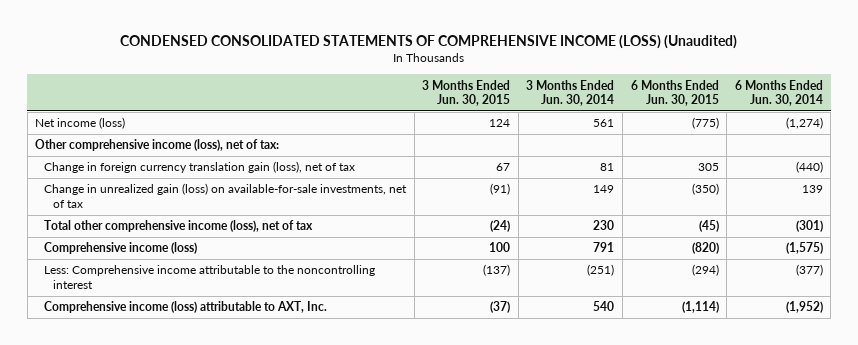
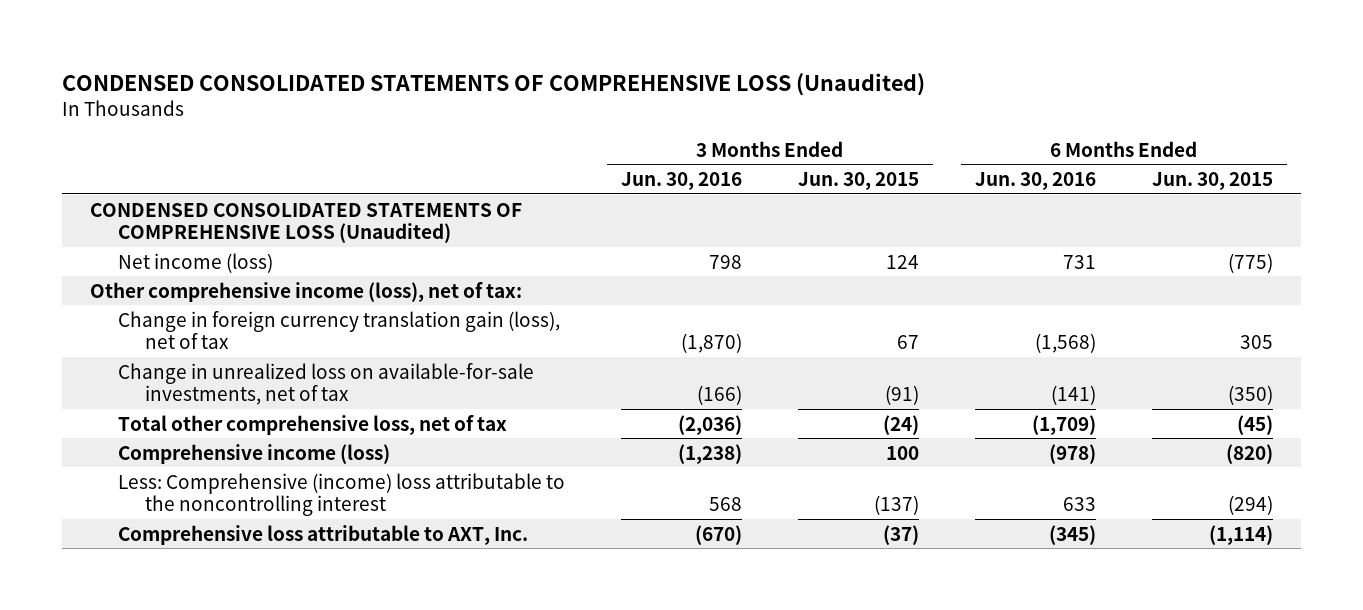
- CONDENSED CONSOLIDATED STATEMENTS OF COMPREHENSIVE INCOME (LOSS) (Unaudited)
+ CONDENSED CONSOLIDATED STATEMENTS OF COMPREHENSIVE LOSS (Unaudited)
- | 3 Months Ended Jun. 30, 2015 | 3 Months Ended Jun. 30, 2014 | 6 Months Ended Jun. 30, 2015 | 6 Months Ended Jun. 30, 2014
+ | 3 Months Ended Jun. 30, 2016 | 3 Months Ended Jun. 30, 2015 | 6 Months Ended Jun. 30, 2016 | 6 Months Ended Jun. 30, 2015
+ CONDENSED CONSOLIDATED STATEMENTS OF COMPREHENSIVE LOSS (Unaudited)
- Change in unrealized gain (loss) on available-for-sale investments, net of tax | (91) | 149 | (350) | 139
- Total other comprehensive income (loss), net of tax | (24) | 230 | (45) | (301)
+ Change in unrealized loss on available-for-sale investments, net of tax | (166) | (91) | (141) | (350)
+ Total other comprehensive loss, net of tax | (2,036) | (24) | (1,709) | (45)
- Less: Comprehensive income attributable to the noncontrolling interest | (137) | (251) | (294) | (377)
- Comprehensive income (loss) attributable to AXT, Inc. | (37) | 540 | (1,114) | (1,952)
+ Less: Comprehensive (income) loss attributable to the noncontrolling interest | 568 | (137) | 633 | (294)
+ Comprehensive loss attributable to AXT, Inc. | (670) | (37) | (345) | (1,114)

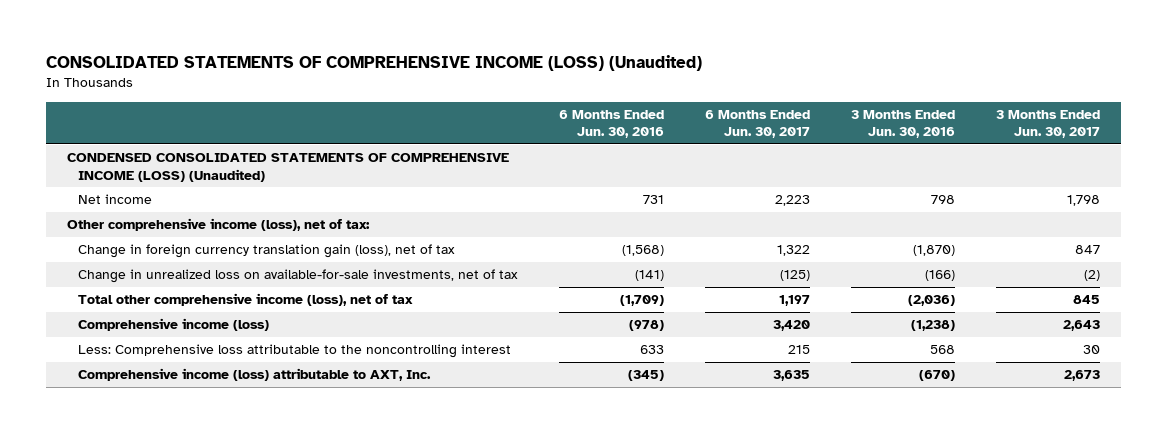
- CONDENSED CONSOLIDATED STATEMENTS OF COMPREHENSIVE LOSS (Unaudited)
+ CONSOLIDATED STATEMENTS OF COMPREHENSIVE INCOME (LOSS) (Unaudited)
- | 3 Months Ended Jun. 30, 2016 | 3 Months Ended Jun. 30, 2015 | 6 Months Ended Jun. 30, 2016 | 6 Months Ended Jun. 30, 2015
+ | 6 Months Ended Jun. 30, 2016 | 6 Months Ended Jun. 30, 2017 | 3 Months Ended Jun. 30, 2016 | 3 Months Ended Jun. 30, 2017
- CONDENSED CONSOLIDATED STATEMENTS OF COMPREHENSIVE LOSS (Unaudited)
- Net income (loss) | 798 | 124 | 731 | (775)
+ CONDENSED CONSOLIDATED STATEMENTS OF COMPREHENSIVE INCOME (LOSS) (Unaudited)
+ Net income | 731 | 2,223 | 798 | 1,798
- Total other comprehensive loss, net of tax | (2,036) | (24) | (1,709) | (45)
+ Total other comprehensive income (loss), net of tax | (1,709) | 1,197 | (2,036) | 845
- Less: Comprehensive (income) loss attributable to the noncontrolling interest | 568 | (137) | 633 | (294)
- Comprehensive loss attributable to AXT, Inc. | (670) | (37) | (345) | (1,114)
+ Less: Comprehensive loss attributable to the noncontrolling interest | 633 | 215 | 568 | 30
+ Comprehensive income (loss) attributable to AXT, Inc. | (345) | 3,635 | (670) | 2,673

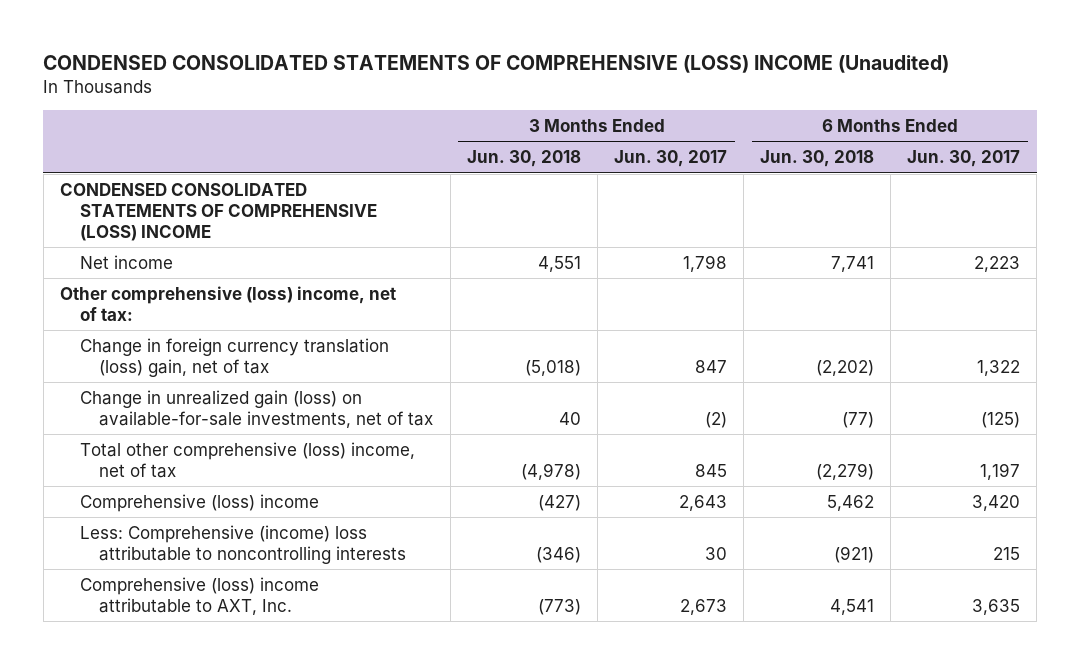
- CONSOLIDATED STATEMENTS OF COMPREHENSIVE INCOME (LOSS) (Unaudited)
+ CONDENSED CONSOLIDATED STATEMENTS OF COMPREHENSIVE (LOSS) INCOME (Unaudited)
- | 6 Months Ended Jun. 30, 2016 | 6 Months Ended Jun. 30, 2017 | 3 Months Ended Jun. 30, 2016 | 3 Months Ended Jun. 30, 2017
+ | 3 Months Ended Jun. 30, 2018 | 3 Months Ended Jun. 30, 2017 | 6 Months Ended Jun. 30, 2018 | 6 Months Ended Jun. 30, 2017
- CONDENSED CONSOLIDATED STATEMENTS OF COMPREHENSIVE INCOME (LOSS) (Unaudited)
+ CONDENSED CONSOLIDATED STATEMENTS OF COMPREHENSIVE (LOSS) INCOME
- Other comprehensive income (loss), net of tax:
- Change in foreign currency translation gain (loss), net of tax | (1,568) | 1,322 | (1,870) | 847
- Change in unrealized loss on available-for-sale investments, net of tax | (141) | (125) | (166) | (2)
- Total other comprehensive income (loss), net of tax | (1,709) | 1,197 | (2,036) | 845
- Comprehensive income (loss) | (978) | 3,420 | (1,238) | 2,643
- Less: Comprehensive loss attributable to the noncontrolling interest | 633 | 215 | 568 | 30
- Comprehensive income (loss) attributable to AXT, Inc. | (345) | 3,635 | (670) | 2,673
+ Other comprehensive (loss) income, net of tax:
+ Change in foreign currency translation (loss) gain, net of tax | (5,018) | 847 | (2,202) | 1,322
+ Change in unrealized gain (loss) on available-for-sale investments, net of tax | 40 | (2) | (77) | (125)
+ Total other comprehensive (loss) income, net of tax | (4,978) | 845 | (2,279) | 1,197
+ Comprehensive (loss) income | (427) | 2,643 | 5,462 | 3,420
+ Less: Comprehensive (income) loss attributable to noncontrolling interests | (346) | 30 | (921) | 215
+ Comprehensive (loss) income attributable to AXT, Inc. | (773) | 2,673 | 4,541 | 3,635

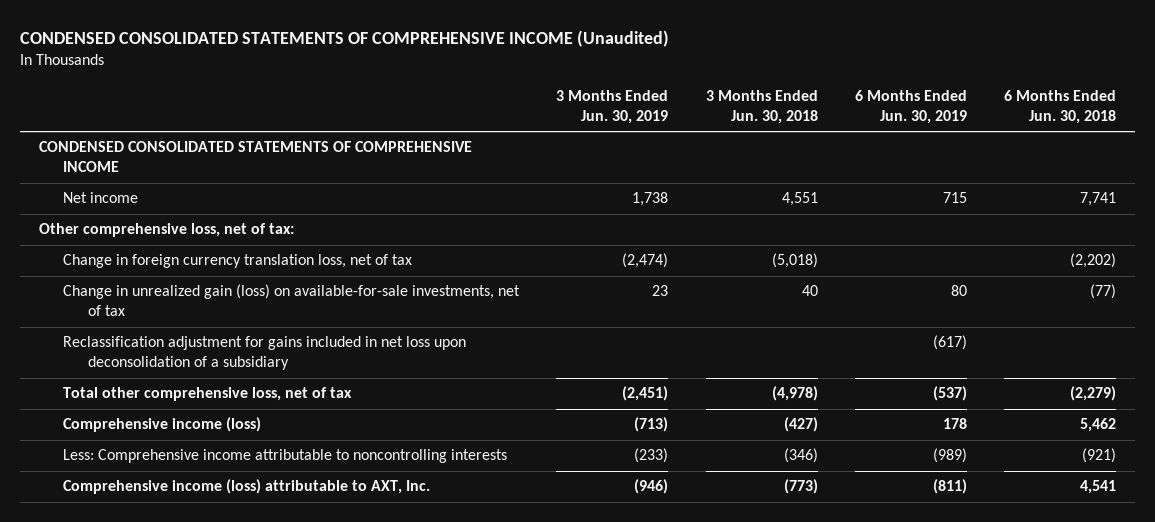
- CONDENSED CONSOLIDATED STATEMENTS OF COMPREHENSIVE (LOSS) INCOME (Unaudited)
+ CONDENSED CONSOLIDATED STATEMENTS OF COMPREHENSIVE INCOME (Unaudited)
- | 3 Months Ended Jun. 30, 2018 | 3 Months Ended Jun. 30, 2017 | 6 Months Ended Jun. 30, 2018 | 6 Months Ended Jun. 30, 2017
+ | 3 Months Ended Jun. 30, 2019 | 3 Months Ended Jun. 30, 2018 | 6 Months Ended Jun. 30, 2019 | 6 Months Ended Jun. 30, 2018
- CONDENSED CONSOLIDATED STATEMENTS OF COMPREHENSIVE (LOSS) INCOME
+ CONDENSED CONSOLIDATED STATEMENTS OF COMPREHENSIVE INCOME
- Other comprehensive (loss) income, net of tax:
- Change in foreign currency translation (loss) gain, net of tax | (5,018) | 847 | (2,202) | 1,322
+ Other comprehensive loss, net of tax:
+ Change in foreign currency translation loss, net of tax | (2,474) | (5,018) | | (2,202)
- Total other comprehensive (loss) income, net of tax | (4,978) | 845 | (2,279) | 1,197
- Comprehensive (loss) income | (427) | 2,643 | 5,462 | 3,420
- Less: Comprehensive (income) loss attributable to noncontrolling interests | (346) | 30 | (921) | 215
- Comprehensive (loss) income attributable to AXT, Inc. | (773) | 2,673 | 4,541 | 3,635
+ Reclassification adjustment for gains included in net loss upon deconsolidation of a subsidiary | | | (617) |
+ Total other comprehensive loss, net of tax | (2,451) | (4,978) | (537) | (2,279)
+ Comprehensive income (loss) | (713) | (427) | 178 | 5,462
+ Less: Comprehensive income attributable to noncontrolling interests | (233) | (346) | (989) | (921)
+ Comprehensive income (loss) attributable to AXT, Inc. | (946) | (773) | (811) | 4,541

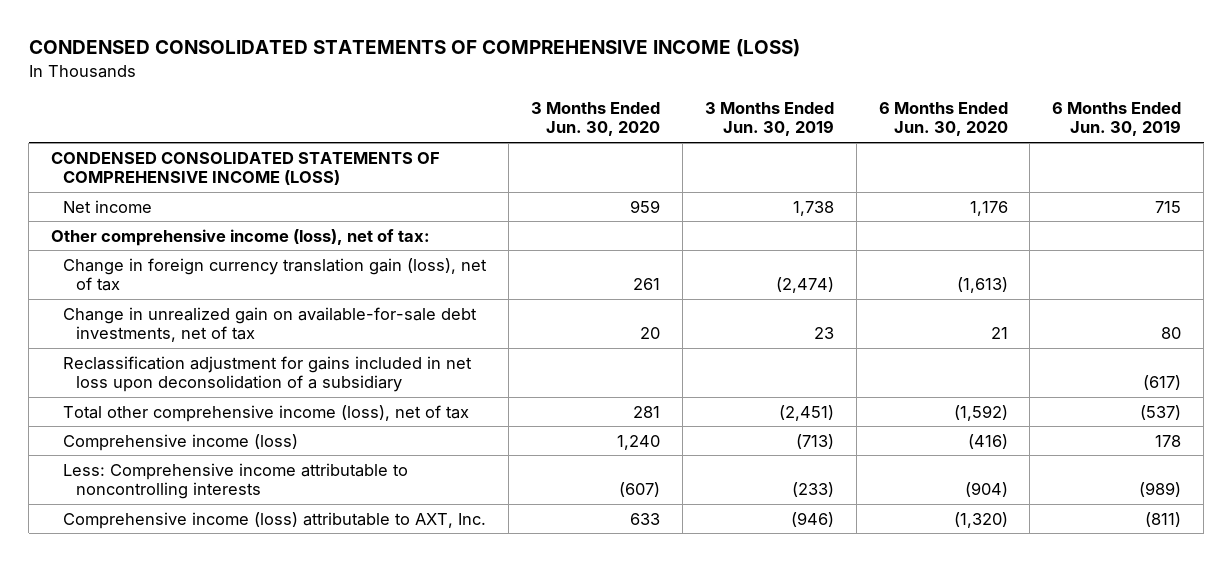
- CONDENSED CONSOLIDATED STATEMENTS OF COMPREHENSIVE INCOME (Unaudited)
+ CONDENSED CONSOLIDATED STATEMENTS OF COMPREHENSIVE INCOME (LOSS)
- | 3 Months Ended Jun. 30, 2019 | 3 Months Ended Jun. 30, 2018 | 6 Months Ended Jun. 30, 2019 | 6 Months Ended Jun. 30, 2018
+ | 3 Months Ended Jun. 30, 2020 | 3 Months Ended Jun. 30, 2019 | 6 Months Ended Jun. 30, 2020 | 6 Months Ended Jun. 30, 2019
- CONDENSED CONSOLIDATED STATEMENTS OF COMPREHENSIVE INCOME
+ CONDENSED CONSOLIDATED STATEMENTS OF COMPREHENSIVE INCOME (LOSS)
- Other comprehensive loss, net of tax:
- Change in foreign currency translation loss, net of tax | (2,474) | (5,018) | | (2,202)
- Change in unrealized gain (loss) on available-for-sale investments, net of tax | 23 | 40 | 80 | (77)
+ Other comprehensive income (loss), net of tax:
+ Change in foreign currency translation gain (loss), net of tax | 261 | (2,474) | (1,613) |
+ Change in unrealized gain on available-for-sale debt investments, net of tax | 20 | 23 | 21 | 80
- Total other comprehensive loss, net of tax | (2,451) | (4,978) | (537) | (2,279)
+ Total other comprehensive income (loss), net of tax | 281 | (2,451) | (1,592) | (537)

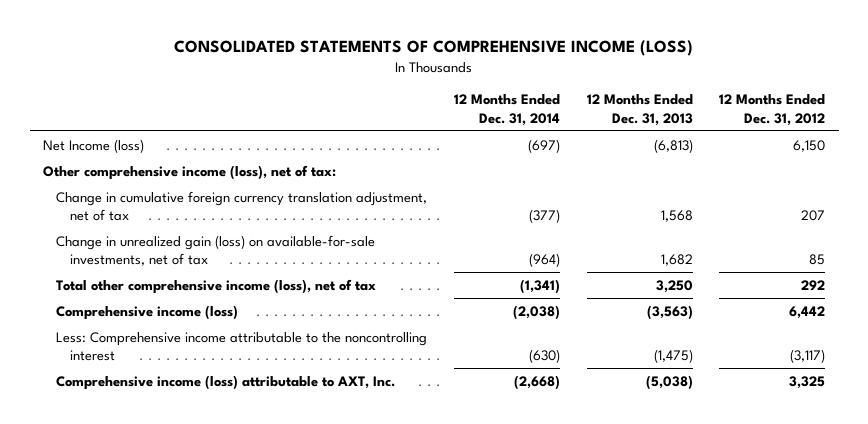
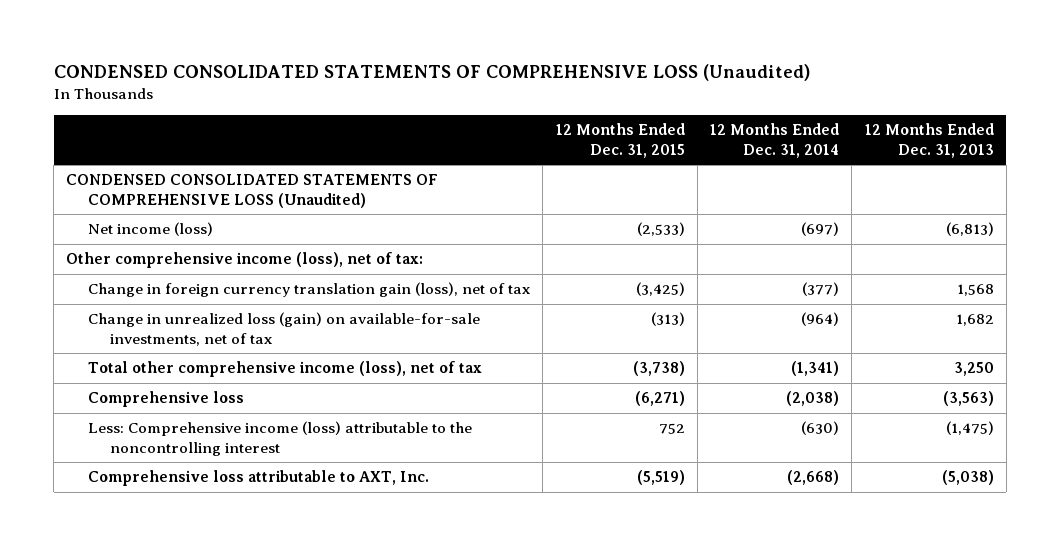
- CONSOLIDATED STATEMENTS OF COMPREHENSIVE INCOME (LOSS)
+ CONDENSED CONSOLIDATED STATEMENTS OF COMPREHENSIVE LOSS (Unaudited)
- | 12 Months Ended Dec. 31, 2014 | 12 Months Ended Dec. 31, 2013 | 12 Months Ended Dec. 31, 2012
+ | 12 Months Ended Dec. 31, 2015 | 12 Months Ended Dec. 31, 2014 | 12 Months Ended Dec. 31, 2013
- Net Income (loss) | (697) | (6,813) | 6,150
+ CONDENSED CONSOLIDATED STATEMENTS OF COMPREHENSIVE LOSS (Unaudited)
+ Net income (loss) | (2,533) | (697) | (6,813)
- Change in cumulative foreign currency translation adjustment, net of tax | (377) | 1,568 | 207
- Change in unrealized gain (loss) on available-for-sale investments, net of tax | (964) | 1,682 | 85
+ Change in foreign currency translation gain (loss), net of tax | (3,425) | (377) | 1,568
+ Change in unrealized loss (gain) on available-for-sale investments, net of tax | (313) | (964) | 1,682
- Comprehensive income (loss) | (2,038) | (3,563) | 6,442
- Less: Comprehensive income attributable to the noncontrolling interest | (630) | (1,475) | (3,117)
- Comprehensive income (loss) attributable to AXT, Inc. | (2,668) | (5,038) | 3,325
+ Comprehensive loss | (6,271) | (2,038) | (3,563)
+ Less: Comprehensive income (loss) attributable to the noncontrolling interest | 752 | (630) | (1,475)
+ Comprehensive loss attributable to AXT, Inc. | (5,519) | (2,668) | (5,038)

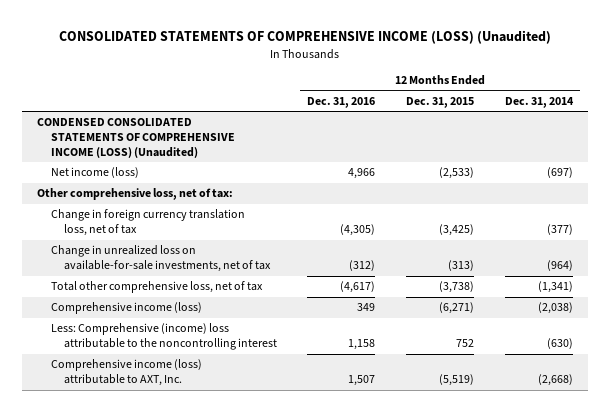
- CONDENSED CONSOLIDATED STATEMENTS OF COMPREHENSIVE LOSS (Unaudited)
+ CONSOLIDATED STATEMENTS OF COMPREHENSIVE INCOME (LOSS) (Unaudited)
- | 12 Months Ended Dec. 31, 2015 | 12 Months Ended Dec. 31, 2014 | 12 Months Ended Dec. 31, 2013
+ | 12 Months Ended Dec. 31, 2016 | 12 Months Ended Dec. 31, 2015 | 12 Months Ended Dec. 31, 2014
- CONDENSED CONSOLIDATED STATEMENTS OF COMPREHENSIVE LOSS (Unaudited)
+ CONDENSED CONSOLIDATED STATEMENTS OF COMPREHENSIVE INCOME (LOSS) (Unaudited)
- Other comprehensive income (loss), net of tax:
- Change in foreign currency translation gain (loss), net of tax | (3,425) | (377) | 1,568
- Change in unrealized loss (gain) on available-for-sale investments, net of tax | (313) | (964) | 1,682
- Total other comprehensive income (loss), net of tax | (3,738) | (1,341) | 3,250
- Comprehensive loss | (6,271) | (2,038) | (3,563)
- Less: Comprehensive income (loss) attributable to the noncontrolling interest | 752 | (630) | (1,475)
- Comprehensive loss attributable to AXT, Inc. | (5,519) | (2,668) | (5,038)
+ Other comprehensive loss, net of tax:
+ Change in foreign currency translation loss, net of tax | (4,305) | (3,425) | (377)
+ Change in unrealized loss on available-for-sale investments, net of tax | (312) | (313) | (964)
+ Total other comprehensive loss, net of tax | (4,617) | (3,738) | (1,341)
+ Comprehensive income (loss) | 349 | (6,271) | (2,038)
+ Less: Comprehensive (income) loss attributable to the noncontrolling interest | 1,158 | 752 | (630)
+ Comprehensive income (loss) attributable to AXT, Inc. | 1,507 | (5,519) | (2,668)

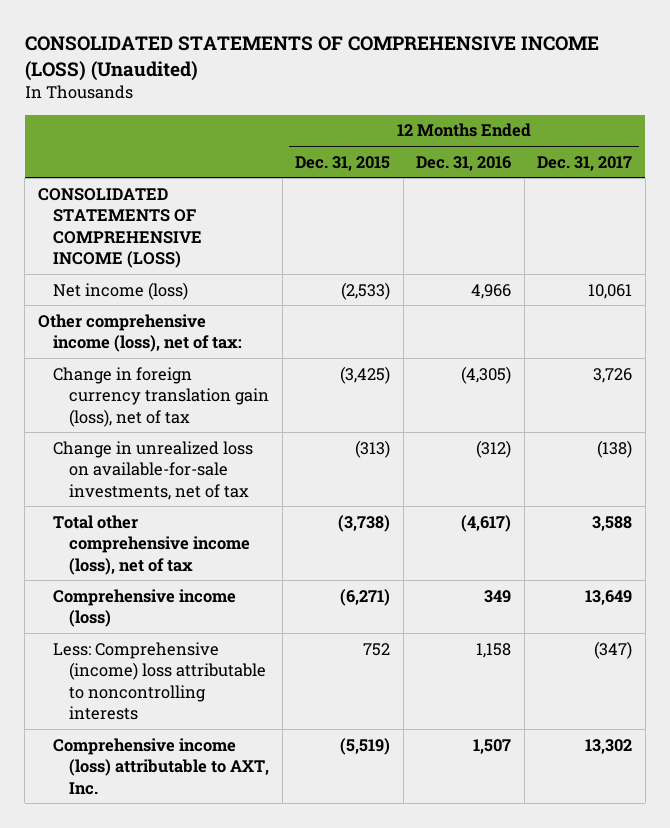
- | 12 Months Ended Dec. 31, 2016 | 12 Months Ended Dec. 31, 2015 | 12 Months Ended Dec. 31, 2014
+ | 12 Months Ended Dec. 31, 2015 | 12 Months Ended Dec. 31, 2016 | 12 Months Ended Dec. 31, 2017
- CONDENSED CONSOLIDATED STATEMENTS OF COMPREHENSIVE INCOME (LOSS) (Unaudited)
+ CONSOLIDATED STATEMENTS OF COMPREHENSIVE INCOME (LOSS)
- Other comprehensive loss, net of tax:
- Change in foreign currency translation loss, net of tax | (4,305) | (3,425) | (377)
+ Other comprehensive income (loss), net of tax:
+ Change in foreign currency translation gain (loss), net of tax | (3,425) | (4,305) | 3,726
- Total other comprehensive loss, net of tax | (4,617) | (3,738) | (1,341)
+ Total other comprehensive income (loss), net of tax | (3,738) | (4,617) | 3,588
- Less: Comprehensive (income) loss attributable to the noncontrolling interest | 1,158 | 752 | (630)
+ Less: Comprehensive (income) loss attributable to noncontrolling interests | 752 | 1,158 | (347)

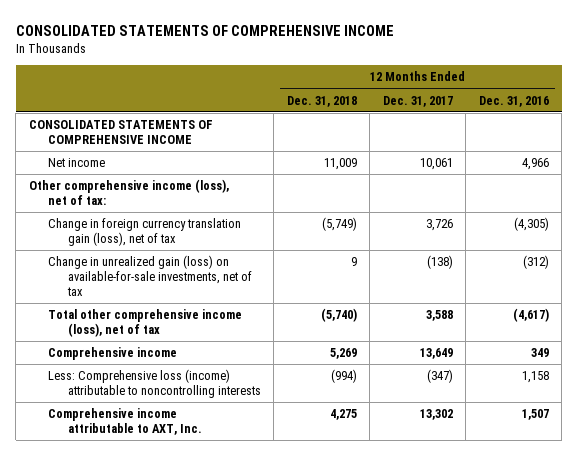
- CONSOLIDATED STATEMENTS OF COMPREHENSIVE INCOME (LOSS) (Unaudited)
+ CONSOLIDATED STATEMENTS OF COMPREHENSIVE INCOME
- | 12 Months Ended Dec. 31, 2015 | 12 Months Ended Dec. 31, 2016 | 12 Months Ended Dec. 31, 2017
+ | 12 Months Ended Dec. 31, 2018 | 12 Months Ended Dec. 31, 2017 | 12 Months Ended Dec. 31, 2016
- CONSOLIDATED STATEMENTS OF COMPREHENSIVE INCOME (LOSS)
- Net income (loss) | (2,533) | 4,966 | 10,061
+ CONSOLIDATED STATEMENTS OF COMPREHENSIVE INCOME
+ Net income | 11,009 | 10,061 | 4,966
- Change in unrealized loss on available-for-sale investments, net of tax | (313) | (312) | (138)
+ Change in unrealized gain (loss) on available-for-sale investments, net of tax | 9 | (138) | (312)
- Comprehensive income (loss) | (6,271) | 349 | 13,649
- Less: Comprehensive (income) loss attributable to noncontrolling interests | 752 | 1,158 | (347)
- Comprehensive income (loss) attributable to AXT, Inc. | (5,519) | 1,507 | 13,302
+ Comprehensive income | 5,269 | 13,649 | 349
+ Less: Comprehensive loss (income) attributable to noncontrolling interests | (994) | (347) | 1,158
+ Comprehensive income attributable to AXT, Inc. | 4,275 | 13,302 | 1,507

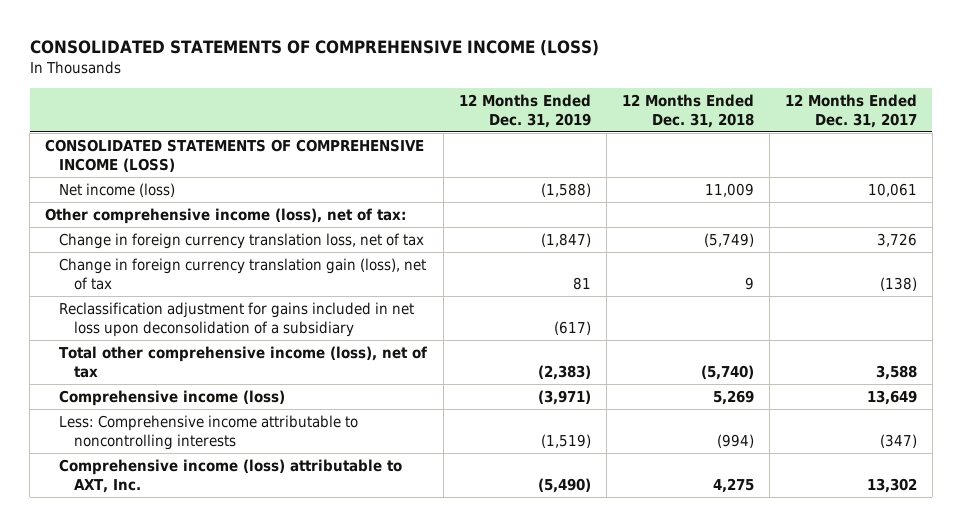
- CONSOLIDATED STATEMENTS OF COMPREHENSIVE INCOME
+ CONSOLIDATED STATEMENTS OF COMPREHENSIVE INCOME (LOSS)
- | 12 Months Ended Dec. 31, 2018 | 12 Months Ended Dec. 31, 2017 | 12 Months Ended Dec. 31, 2016
+ | 12 Months Ended Dec. 31, 2019 | 12 Months Ended Dec. 31, 2018 | 12 Months Ended Dec. 31, 2017
- CONSOLIDATED STATEMENTS OF COMPREHENSIVE INCOME
- Net income | 11,009 | 10,061 | 4,966
+ CONSOLIDATED STATEMENTS OF COMPREHENSIVE INCOME (LOSS)
+ Net income (loss) | (1,588) | 11,009 | 10,061
- Change in foreign currency translation gain (loss), net of tax | (5,749) | 3,726 | (4,305)
- Change in unrealized gain (loss) on available-for-sale investments, net of tax | 9 | (138) | (312)
+ Change in foreign currency translation loss, net of tax | (1,847) | (5,749) | 3,726
+ Change in foreign currency translation gain (loss), net of tax | 81 | 9 | (138)
+ Reclassification adjustment for gains included in net loss upon deconsolidation of a subsidiary | (617) | |
- Comprehensive income | 5,269 | 13,649 | 349
- Less: Comprehensive loss (income) attributable to noncontrolling interests | (994) | (347) | 1,158
- Comprehensive income attributable to AXT, Inc. | 4,275 | 13,302 | 1,507
+ Comprehensive income (loss) | (3,971) | 5,269 | 13,649
+ Less: Comprehensive income attributable to noncontrolling interests | (1,519) | (994) | (347)
+ Comprehensive income (loss) attributable to AXT, Inc. | (5,490) | 4,275 | 13,302

